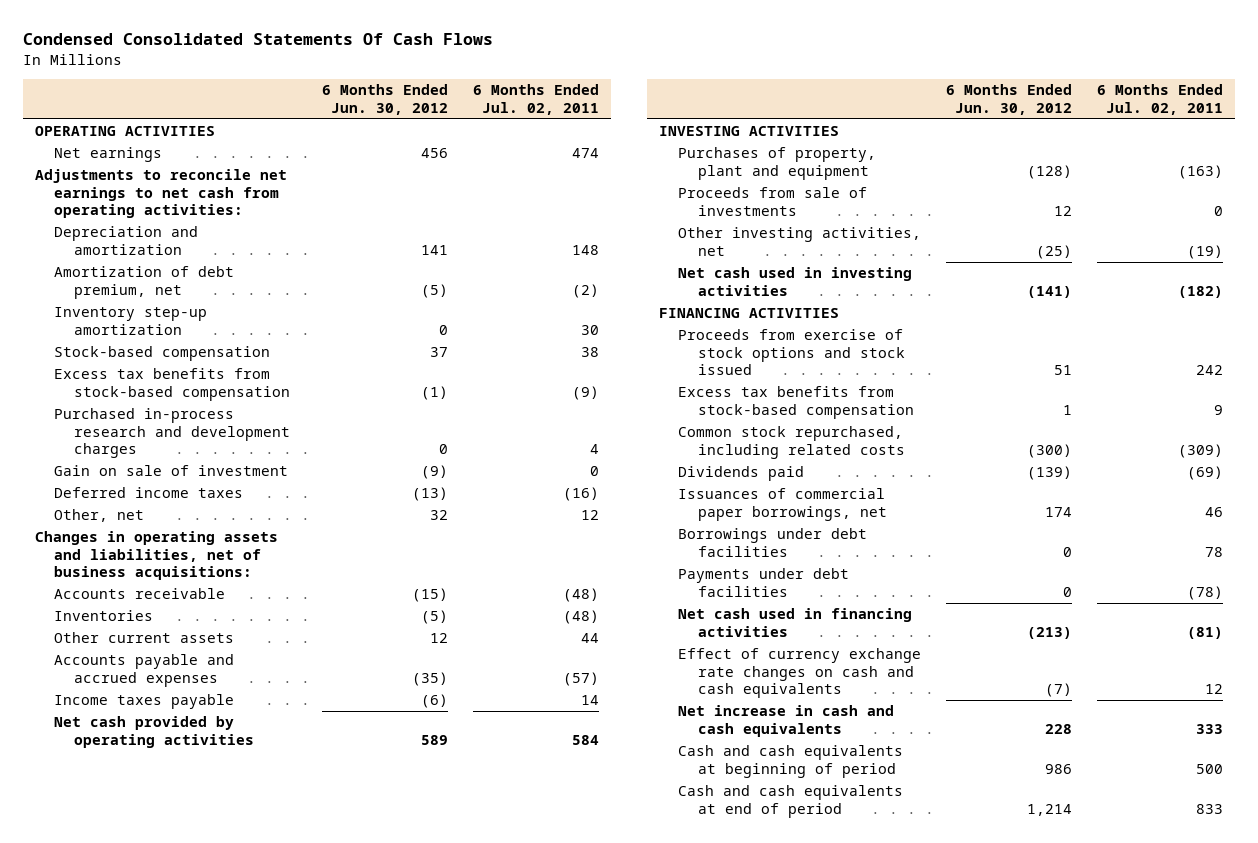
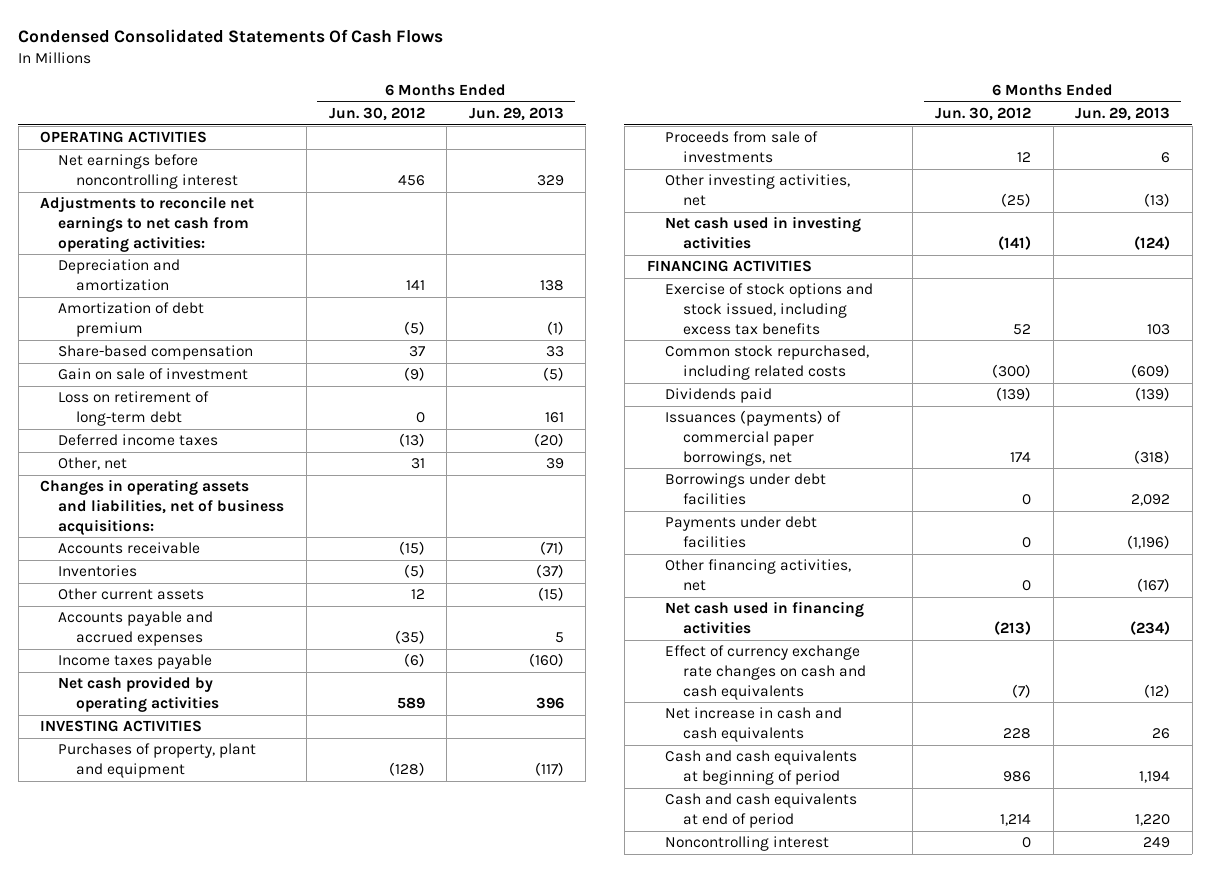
- | 6 Months Ended Jun. 30, 2012 | 6 Months Ended Jul. 02, 2011
+ | 6 Months Ended Jun. 30, 2012 | 6 Months Ended Jun. 29, 2013
- Net earnings | 456 | 474
+ Net earnings before noncontrolling interest | 456 | 329
- Amortization of debt premium, net | (5) | (2)
- Inventory step-up amortization | 0 | 30
- Stock-based compensation | 37 | 38
- Excess tax benefits from stock-based compensation | (1) | (9)
- Purchased in-process research and development charges | 0 | 4
+ Amortization of debt premium | (5) | (1)
+ Share-based compensation | 37 | 33
+ Loss on retirement of long-term debt | 0 | 161
- Other, net | 32 | 12
+ Other, net | 31 | 39
- Proceeds from exercise of stock options and stock issued | 51 | 242
- Excess tax benefits from stock-based compensation | 1 | 9
+ Exercise of stock options and stock issued, including excess tax benefits | 52 | 103
- Issuances of commercial paper borrowings, net | 174 | 46
+ Issuances (payments) of commercial paper borrowings, net | 174 | (318)
+ Other financing activities, net | 0 | (167)
+ Noncontrolling interest | 0 | 249

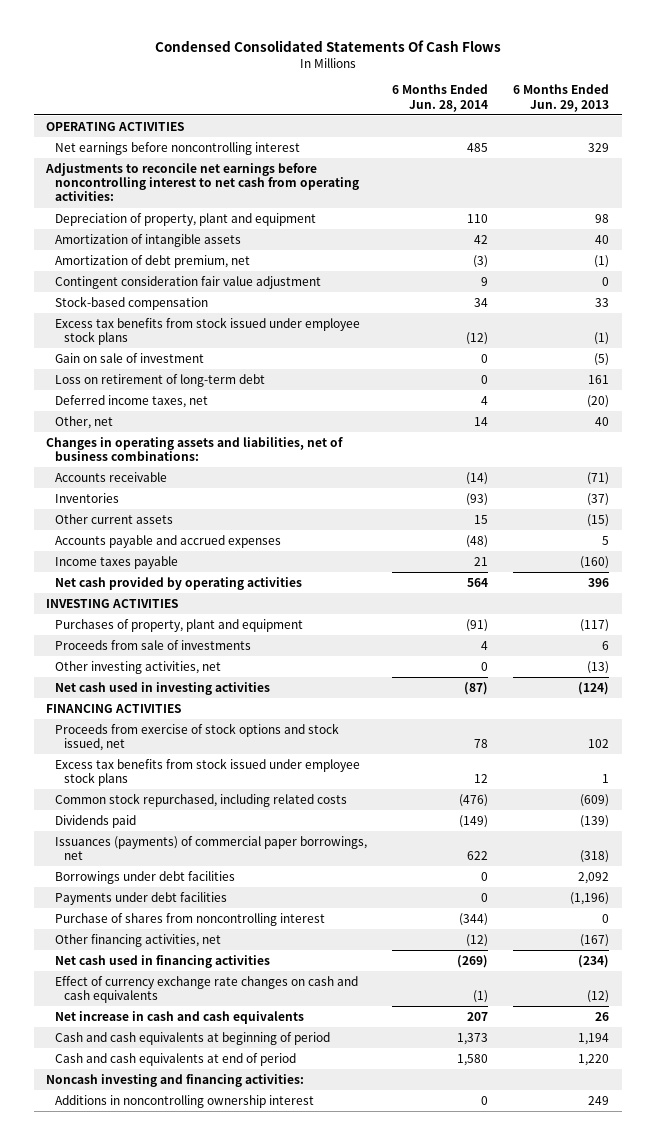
- | 6 Months Ended Jun. 30, 2012 | 6 Months Ended Jun. 29, 2013
+ | 6 Months Ended Jun. 28, 2014 | 6 Months Ended Jun. 29, 2013
- Adjustments to reconcile net earnings to net cash from operating activities:
- Depreciation and amortization | 141 | 138
- Amortization of debt premium | (5) | (1)
- Share-based compensation | 37 | 33
+ Adjustments to reconcile net earnings before noncontrolling interest to net cash from operating activities:
+ Depreciation of property, plant and equipment | 110 | 98
+ Amortization of intangible assets | 42 | 40
+ Amortization of debt premium, net | (3) | (1)
+ Contingent consideration fair value adjustment | 9 | 0
+ Stock-based compensation | 34 | 33
+ Excess tax benefits from stock issued under employee stock plans | (12) | (1)
- Deferred income taxes | (13) | (20)
- Other, net | 31 | 39
- Changes in operating assets and liabilities, net of business acquisitions:
+ Deferred income taxes, net | 4 | (20)
+ Other, net | 14 | 40
+ Changes in operating assets and liabilities, net of business combinations:
- Exercise of stock options and stock issued, including excess tax benefits | 52 | 103
+ Proceeds from exercise of stock options and stock issued, net | 78 | 102
+ Excess tax benefits from stock issued under employee stock plans | 12 | 1
+ Purchase of shares from noncontrolling interest | (344) | 0
- Noncontrolling interest | 0 | 249
+ Noncash investing and financing activities:
+ Additions in noncontrolling ownership interest | 0 | 249

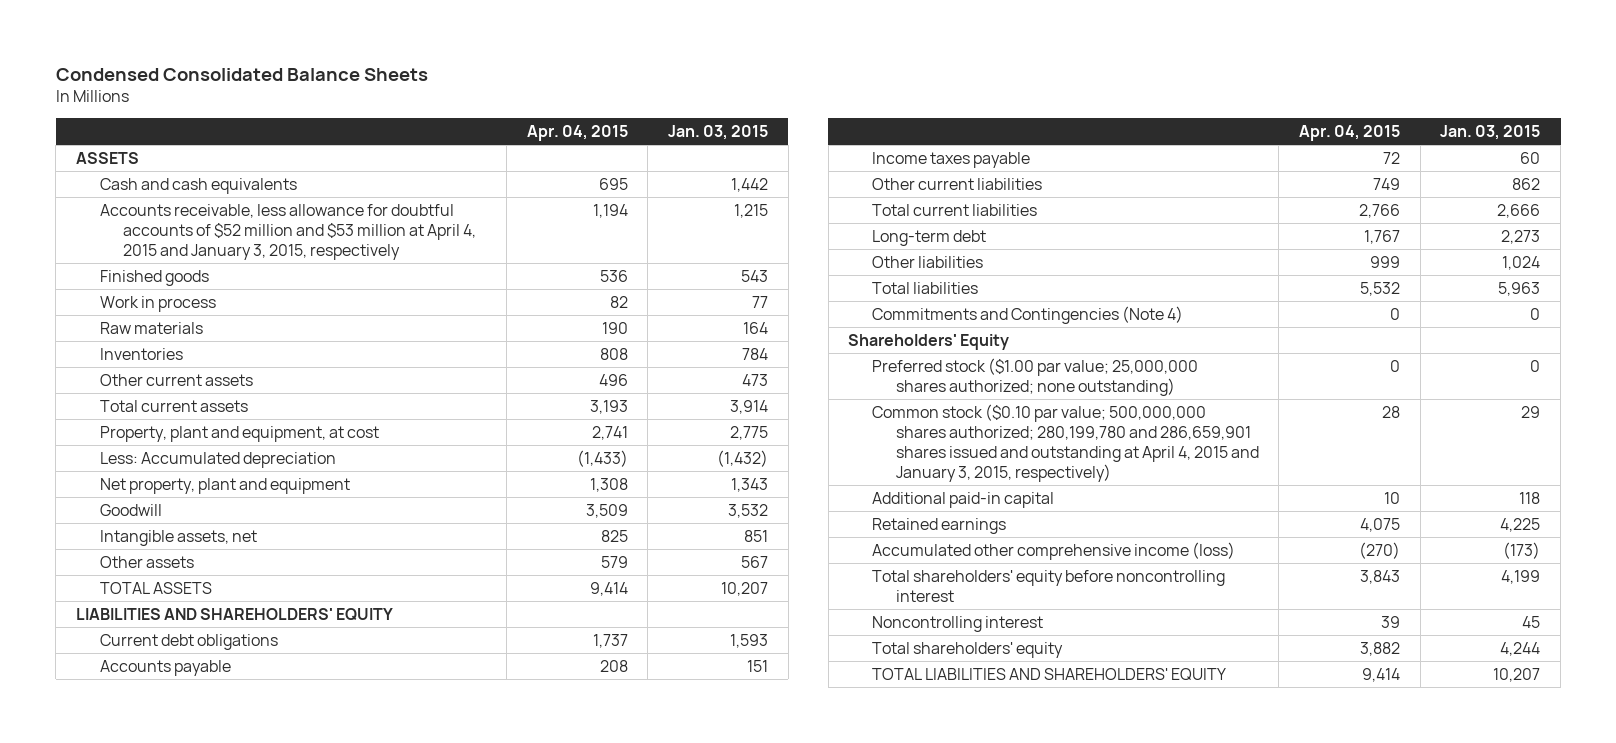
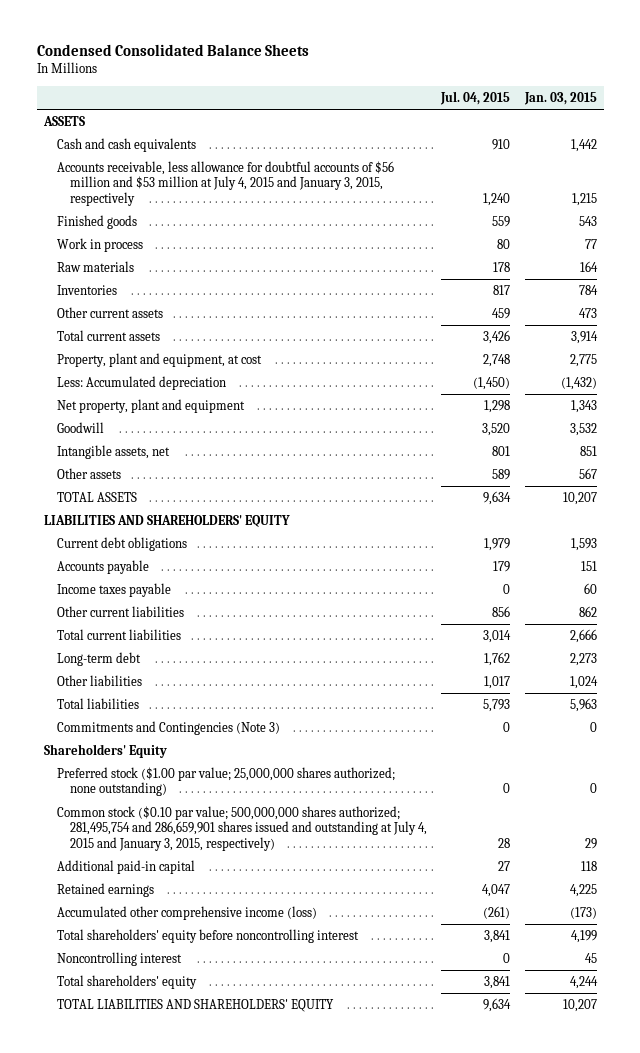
- | Apr. 04, 2015 | Jan. 03, 2015
+ | Jul. 04, 2015 | Jan. 03, 2015
- Accounts receivable, less allowance for doubtful accounts of $52 million and $53 million at April 4, 2015 and January 3, 2015, respectively | 1,194 | 1,215
+ Accounts receivable, less allowance for doubtful accounts of $56 million and $53 million at July 4, 2015 and January 3, 2015, respectively | 1,240 | 1,215
- Commitments and Contingencies (Note 4) | 0 | 0
+ Commitments and Contingencies (Note 3) | 0 | 0
- Common stock ($0.10 par value; 500,000,000 shares authorized; 280,199,780 and 286,659,901 shares issued and outstanding at April 4, 2015 and January 3, 2015, respectively) | 28 | 29
+ Common stock ($0.10 par value; 500,000,000 shares authorized; 281,495,754 and 286,659,901 shares issued and outstanding at July 4, 2015 and January 3, 2015, respectively) | 28 | 29

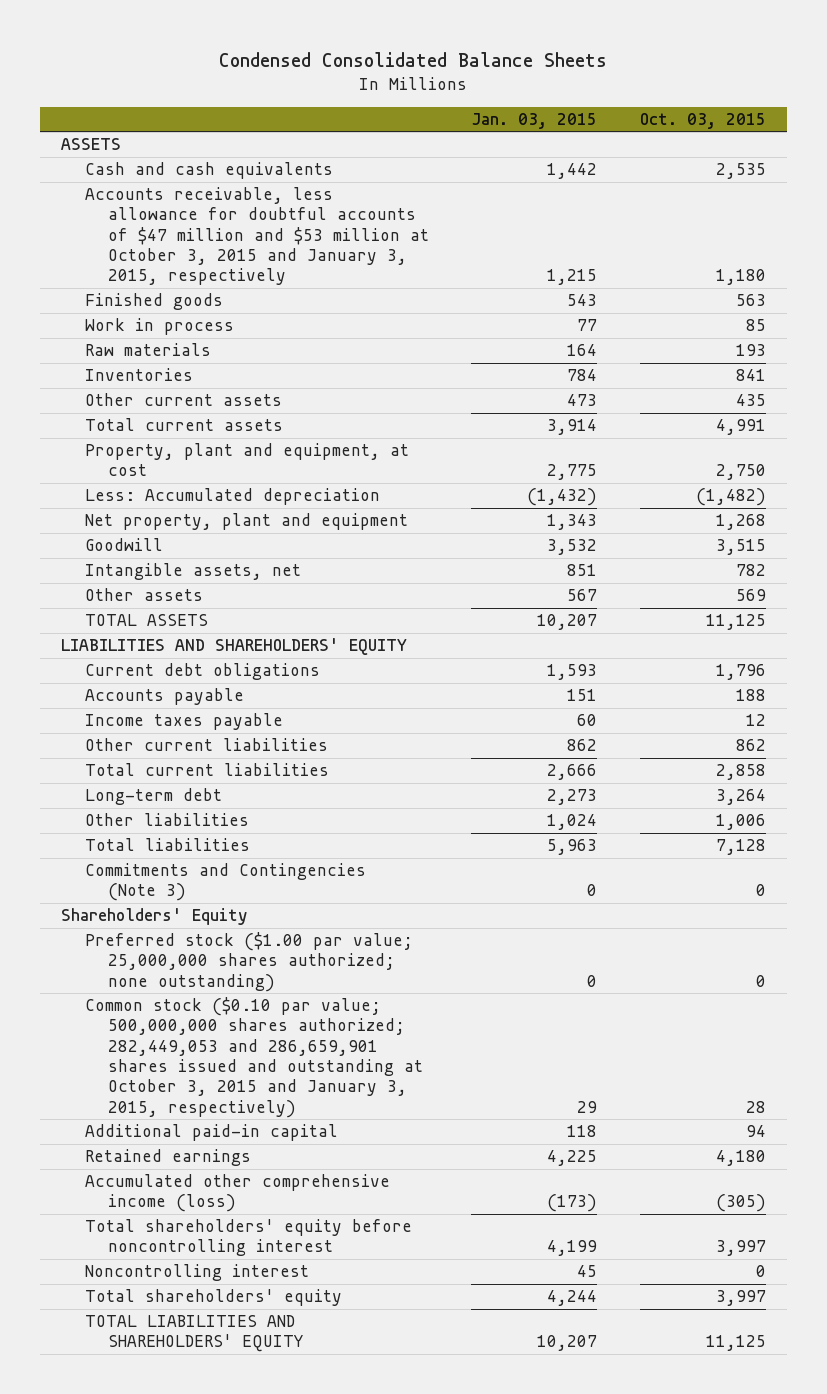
- | Jul. 04, 2015 | Jan. 03, 2015
+ | Jan. 03, 2015 | Oct. 03, 2015
- Accounts receivable, less allowance for doubtful accounts of $56 million and $53 million at July 4, 2015 and January 3, 2015, respectively | 1,240 | 1,215
+ Accounts receivable, less allowance for doubtful accounts of $47 million and $53 million at October 3, 2015 and January 3, 2015, respectively | 1,215 | 1,180
- Common stock ($0.10 par value; 500,000,000 shares authorized; 281,495,754 and 286,659,901 shares issued and outstanding at July 4, 2015 and January 3, 2015, respectively) | 28 | 29
+ Common stock ($0.10 par value; 500,000,000 shares authorized; 282,449,053 and 286,659,901 shares issued and outstanding at October 3, 2015 and January 3, 2015, respectively) | 29 | 28

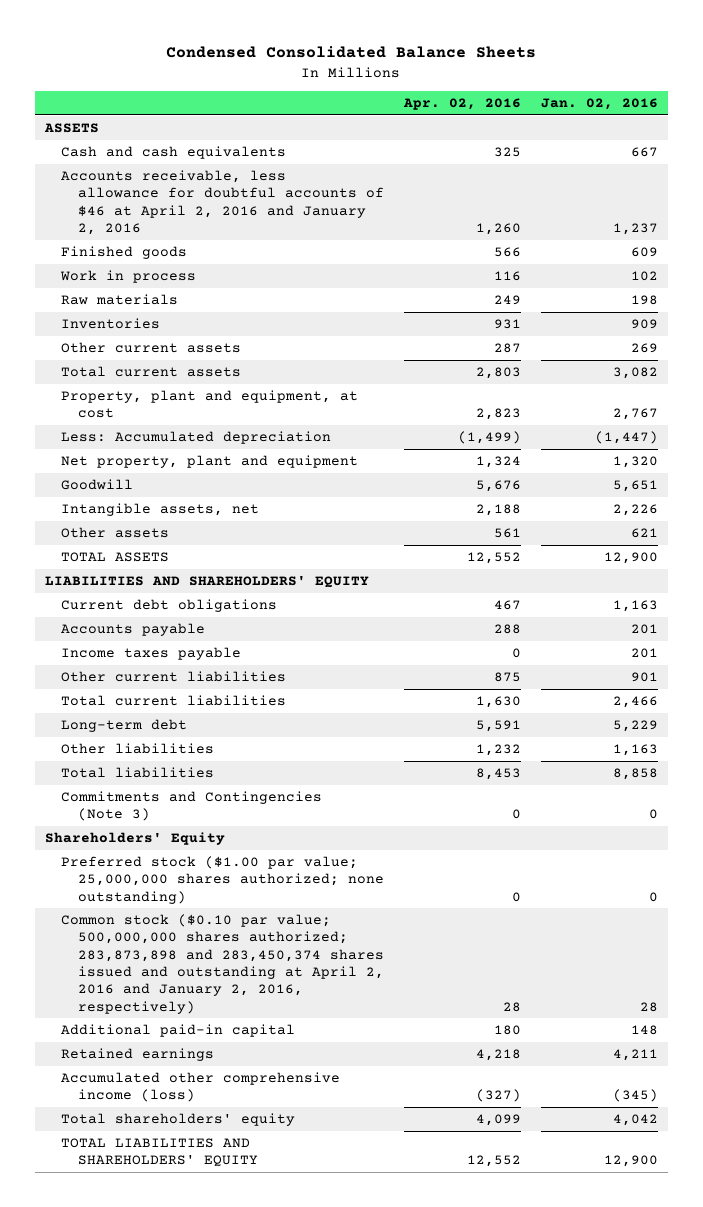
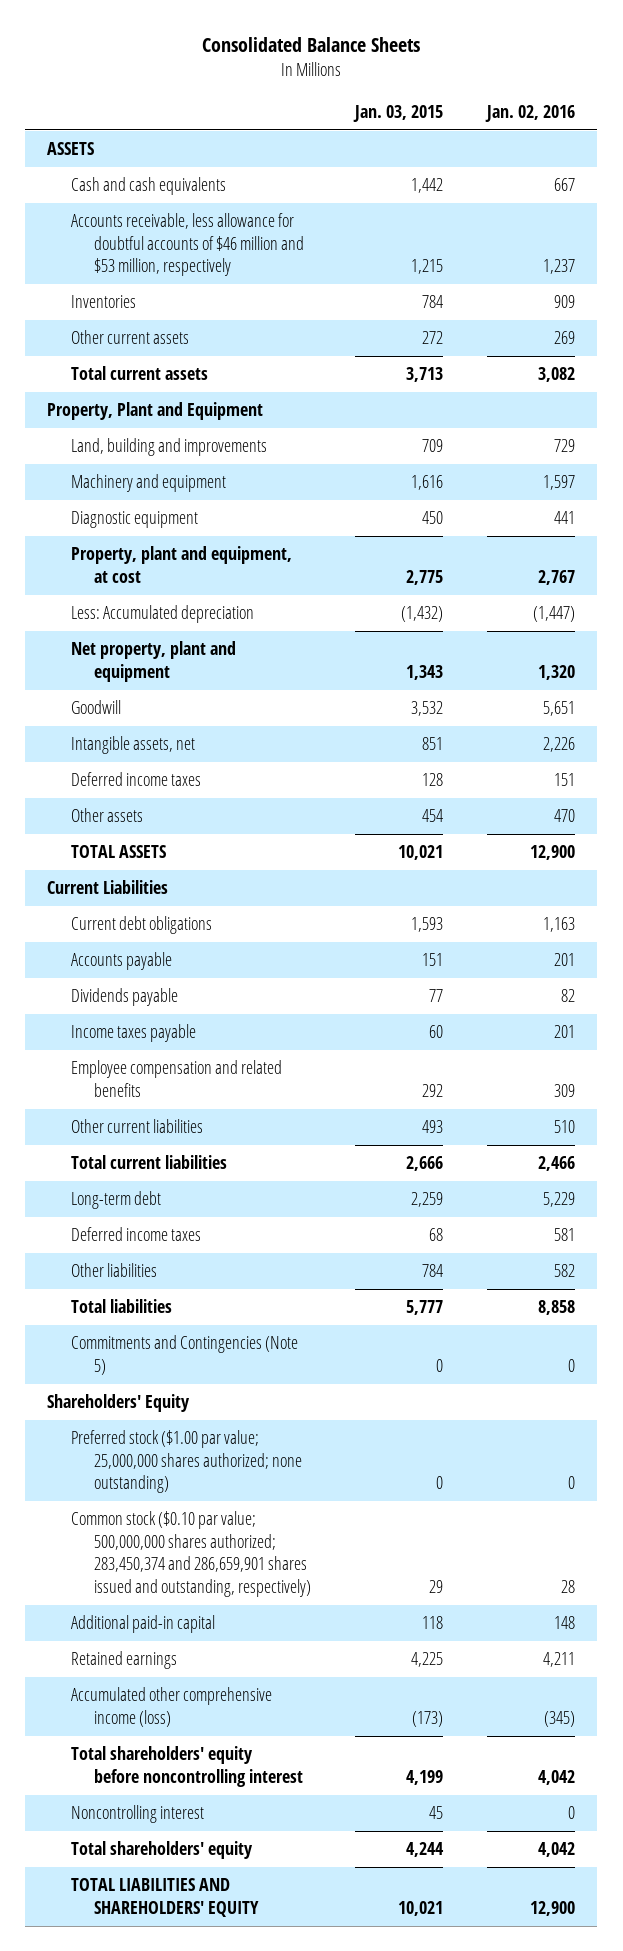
- Condensed Consolidated Balance Sheets
+ Consolidated Balance Sheets
- | Apr. 02, 2016 | Jan. 02, 2016
+ | Jan. 03, 2015 | Jan. 02, 2016
- Accounts receivable, less allowance for doubtful accounts of $46 at April 2, 2016 and January 2, 2016 | 1,260 | 1,237
- Finished goods | 566 | 609
- Work in process | 116 | 102
- Raw materials | 249 | 198
+ Accounts receivable, less allowance for doubtful accounts of $46 million and $53 million, respectively | 1,215 | 1,237
+ Property, Plant and Equipment
+ Land, building and improvements | 709 | 729
+ Machinery and equipment | 1,616 | 1,597
+ Diagnostic equipment | 450 | 441
- Other assets | 561 | 621
+ Deferred income taxes | 128 | 151
+ Other assets | 454 | 470
- LIABILITIES AND SHAREHOLDERS' EQUITY
+ Current Liabilities
+ Dividends payable | 77 | 82
- Other current liabilities | 875 | 901
+ Employee compensation and related benefits | 292 | 309
+ Other current liabilities | 493 | 510
- Other liabilities | 1,232 | 1,163
+ Deferred income taxes | 68 | 581
+ Other liabilities | 784 | 582
- Commitments and Contingencies (Note 3) | 0 | 0
+ Commitments and Contingencies (Note 5) | 0 | 0
- Common stock ($0.10 par value; 500,000,000 shares authorized; 283,873,898 and 283,450,374 shares issued and outstanding at April 2, 2016 and January 2, 2016, respectively) | 28 | 28
+ Common stock ($0.10 par value; 500,000,000 shares authorized; 283,450,374 and 286,659,901 shares issued and outstanding, respectively) | 29 | 28
+ Total shareholders' equity before noncontrolling interest | 4,199 | 4,042
+ Noncontrolling interest | 45 | 0

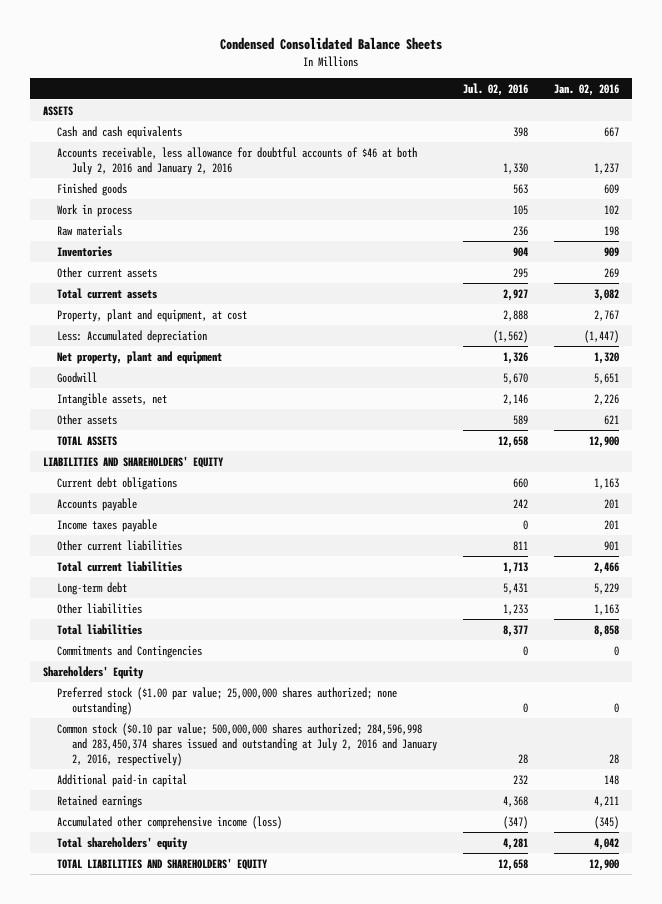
- Consolidated Balance Sheets
+ Condensed Consolidated Balance Sheets
- | Jan. 03, 2015 | Jan. 02, 2016
+ | Jul. 02, 2016 | Jan. 02, 2016
- Accounts receivable, less allowance for doubtful accounts of $46 million and $53 million, respectively | 1,215 | 1,237
+ Accounts receivable, less allowance for doubtful accounts of $46 at both July 2, 2016 and January 2, 2016 | 1,330 | 1,237
+ Finished goods | 563 | 609
+ Work in process | 105 | 102
+ Raw materials | 236 | 198
- Property, Plant and Equipment
- Land, building and improvements | 709 | 729
- Machinery and equipment | 1,616 | 1,597
- Diagnostic equipment | 450 | 441
- Deferred income taxes | 128 | 151
- Other assets | 454 | 470
+ Other assets | 589 | 621
- Current Liabilities
+ LIABILITIES AND SHAREHOLDERS' EQUITY
- Dividends payable | 77 | 82
- Employee compensation and related benefits | 292 | 309
- Other current liabilities | 493 | 510
+ Other current liabilities | 811 | 901
- Deferred income taxes | 68 | 581
- Other liabilities | 784 | 582
+ Other liabilities | 1,233 | 1,163
- Commitments and Contingencies (Note 5) | 0 | 0
+ Commitments and Contingencies | 0 | 0
- Common stock ($0.10 par value; 500,000,000 shares authorized; 283,450,374 and 286,659,901 shares issued and outstanding, respectively) | 29 | 28
+ Common stock ($0.10 par value; 500,000,000 shares authorized; 284,596,998 and 283,450,374 shares issued and outstanding at July 2, 2016 and January 2, 2016, respectively) | 28 | 28
- Total shareholders' equity before noncontrolling interest | 4,199 | 4,042
- Noncontrolling interest | 45 | 0

